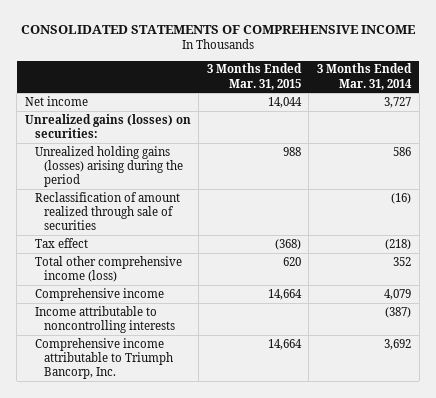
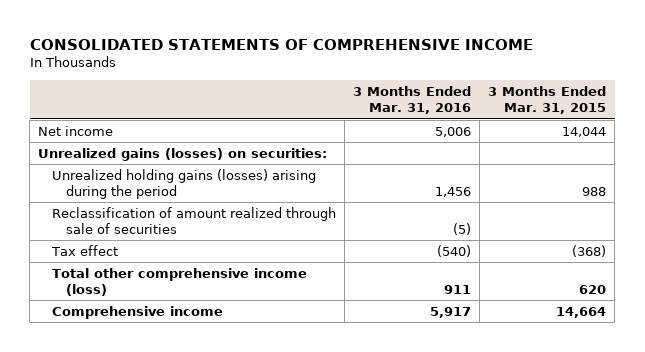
- | 3 Months Ended Mar. 31, 2015 | 3 Months Ended Mar. 31, 2014
+ | 3 Months Ended Mar. 31, 2016 | 3 Months Ended Mar. 31, 2015
- Income attributable to noncontrolling interests | | (387)
- Comprehensive income attributable to Triumph Bancorp, Inc. | 14,664 | 3,692

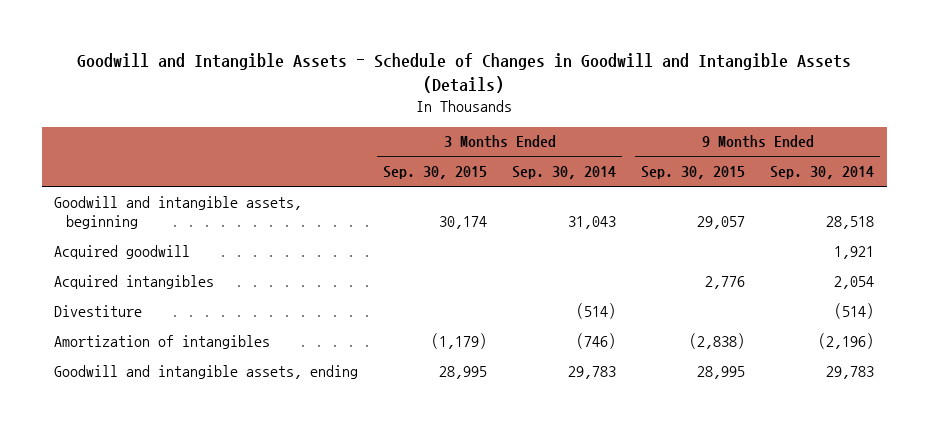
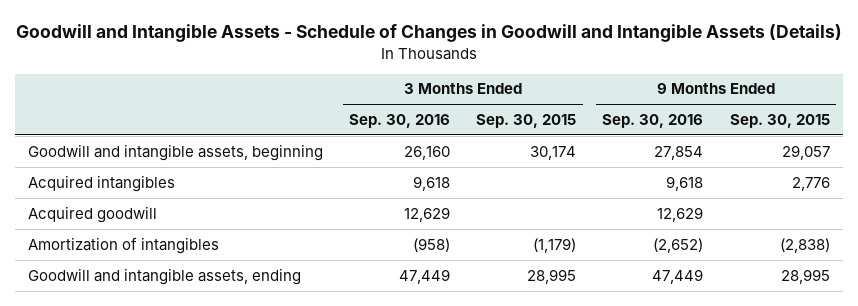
- | 3 Months Ended Sep. 30, 2015 | 3 Months Ended Sep. 30, 2014 | 9 Months Ended Sep. 30, 2015 | 9 Months Ended Sep. 30, 2014
+ | 3 Months Ended Sep. 30, 2016 | 3 Months Ended Sep. 30, 2015 | 9 Months Ended Sep. 30, 2016 | 9 Months Ended Sep. 30, 2015
- Divestiture | | (514) | | (514)
moved down: Acquired goodwill | 12,629 | | 12,629 |

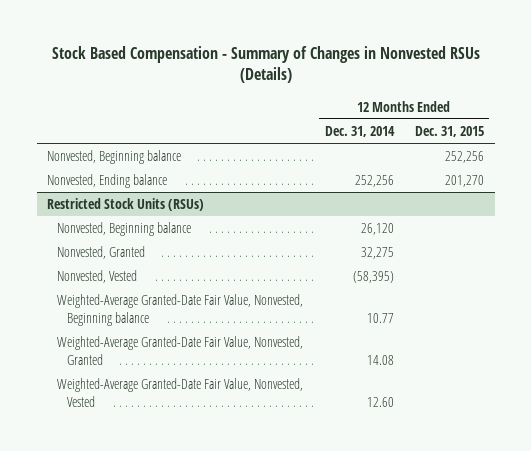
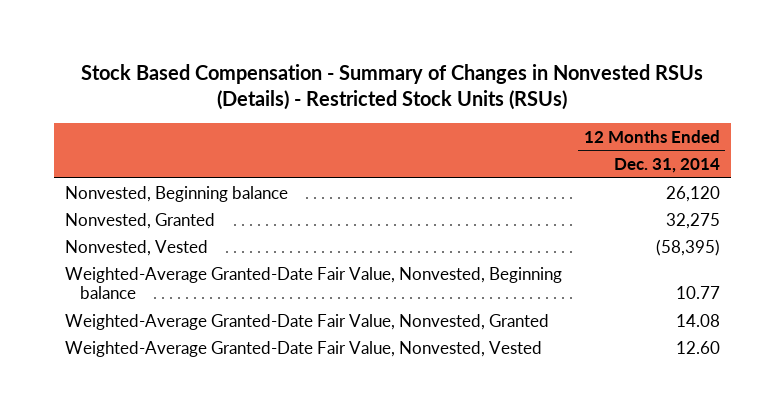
- Stock Based Compensation - Summary of Changes in Nonvested RSUs (Details)
+ Stock Based Compensation - Summary of Changes in Nonvested RSUs (Details) - Restricted Stock Units (RSUs)
- | 12 Months Ended Dec. 31, 2014 | 12 Months Ended Dec. 31, 2015
+ | 12 Months Ended Dec. 31, 2014
- Nonvested, Beginning balance | | 252,256
- Nonvested, Ending balance | 252,256 | 201,270
- Restricted Stock Units (RSUs)

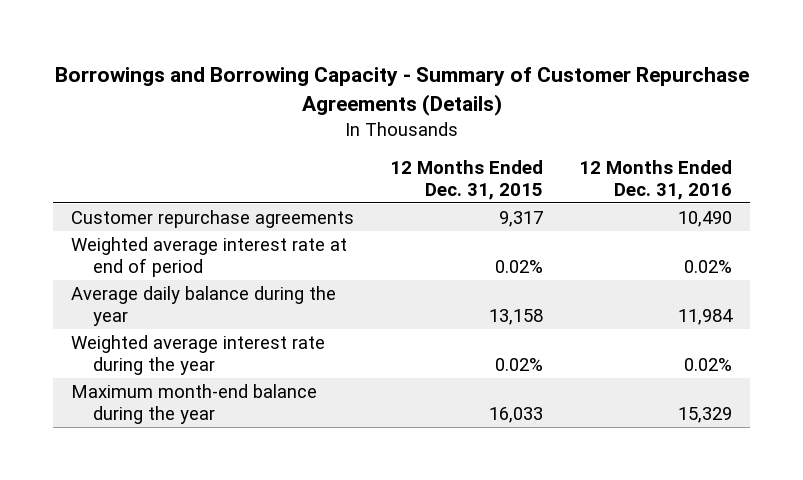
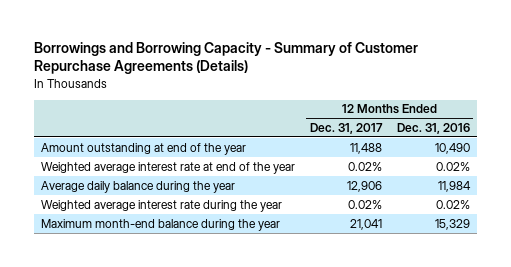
- | 12 Months Ended Dec. 31, 2015 | 12 Months Ended Dec. 31, 2016
+ | 12 Months Ended Dec. 31, 2017 | 12 Months Ended Dec. 31, 2016
- Customer repurchase agreements | 9,317 | 10,490
- Weighted average interest rate at end of period | 0.02% | 0.02%
+ Amount outstanding at end of the year | 11,488 | 10,490
+ Weighted average interest rate at end of the year | 0.02% | 0.02%

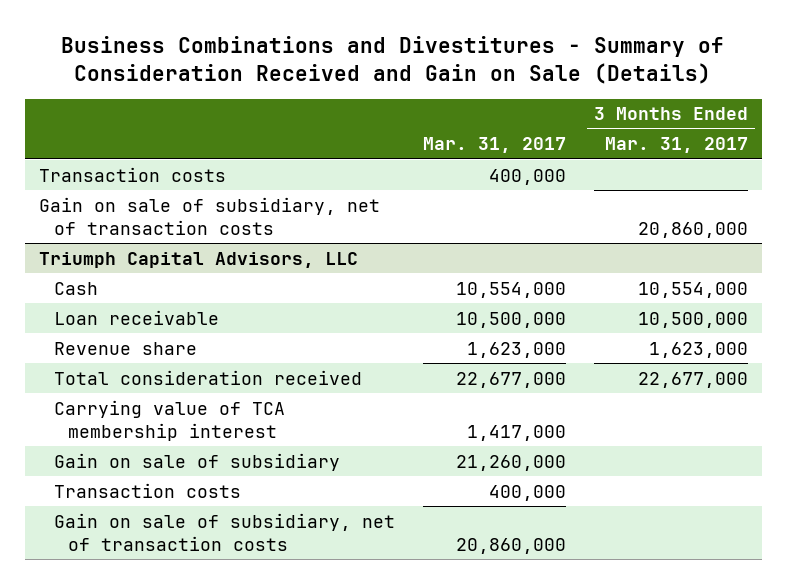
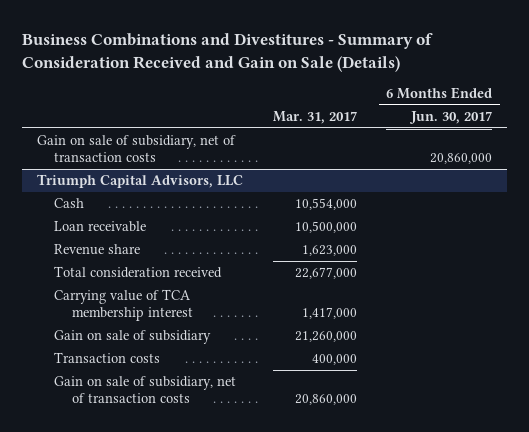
- | Mar. 31, 2017 | 3 Months Ended Mar. 31, 2017
+ | Mar. 31, 2017 | 6 Months Ended Jun. 30, 2017
- Transaction costs | 400,000 |

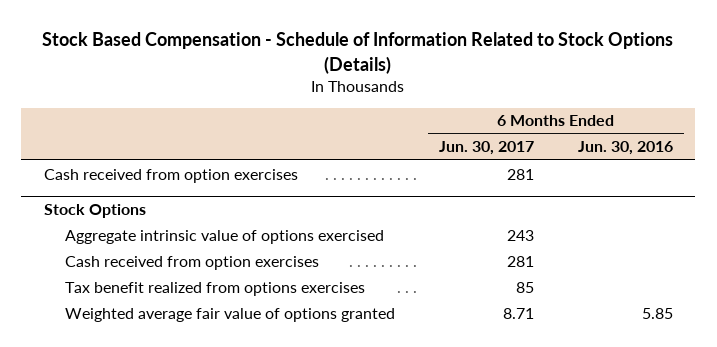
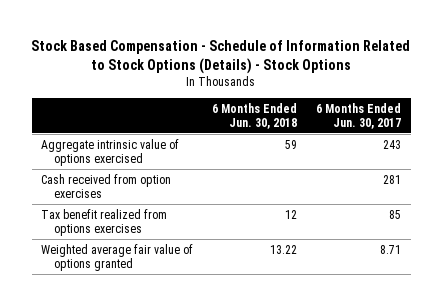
- Stock Based Compensation - Schedule of Information Related to Stock Options (Details)
+ Stock Based Compensation - Schedule of Information Related to Stock Options (Details) - Stock Options
- | 6 Months Ended Jun. 30, 2017 | 6 Months Ended Jun. 30, 2016
+ | 6 Months Ended Jun. 30, 2018 | 6 Months Ended Jun. 30, 2017
- Cash received from option exercises | 281 |
- Stock Options

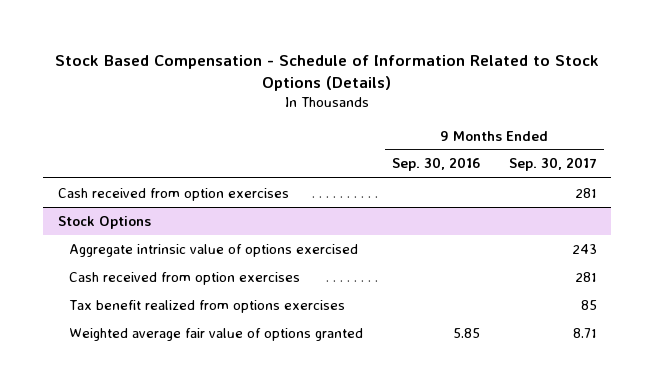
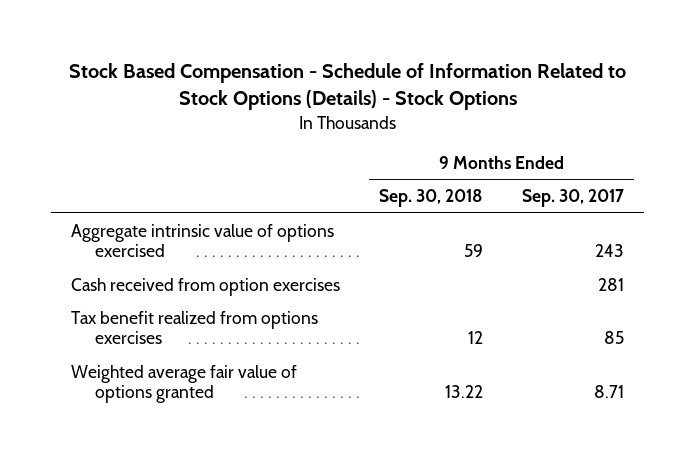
- Stock Based Compensation - Schedule of Information Related to Stock Options (Details)
+ Stock Based Compensation - Schedule of Information Related to Stock Options (Details) - Stock Options
- | 9 Months Ended Sep. 30, 2016 | 9 Months Ended Sep. 30, 2017
+ | 9 Months Ended Sep. 30, 2018 | 9 Months Ended Sep. 30, 2017
- Cash received from option exercises | | 281
- Stock Options

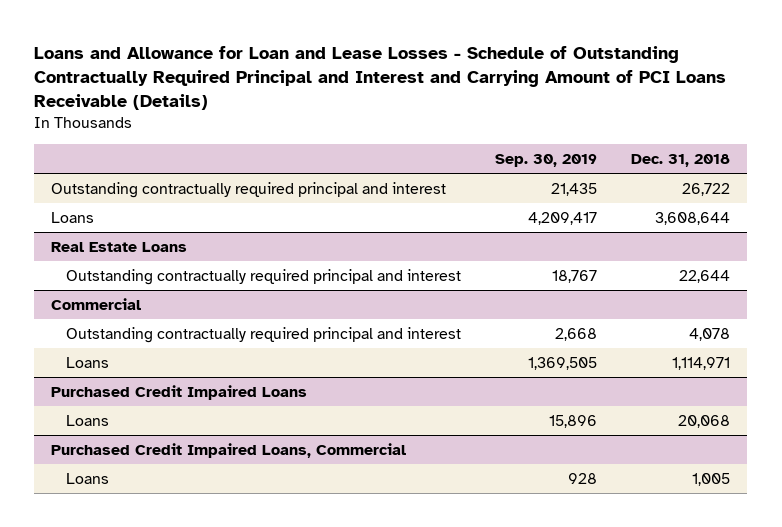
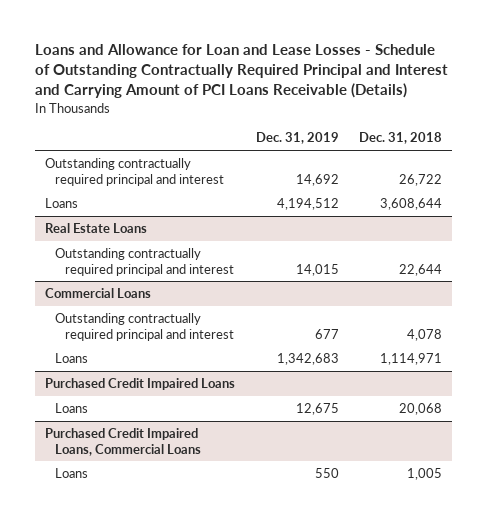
- | Sep. 30, 2019 | Dec. 31, 2018
+ | Dec. 31, 2019 | Dec. 31, 2018
- Commercial
+ Commercial Loans
- Purchased Credit Impaired Loans, Commercial
+ Purchased Credit Impaired Loans, Commercial Loans

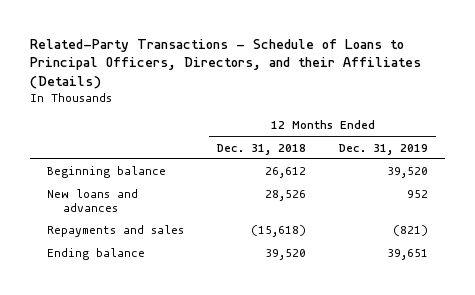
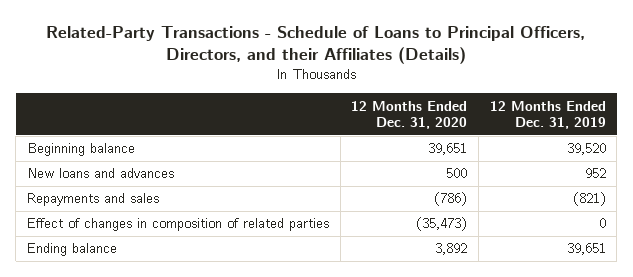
- | 12 Months Ended Dec. 31, 2018 | 12 Months Ended Dec. 31, 2019
+ | 12 Months Ended Dec. 31, 2020 | 12 Months Ended Dec. 31, 2019
+ Effect of changes in composition of related parties | (35,473) | 0

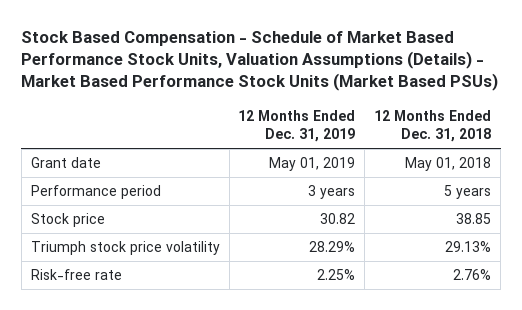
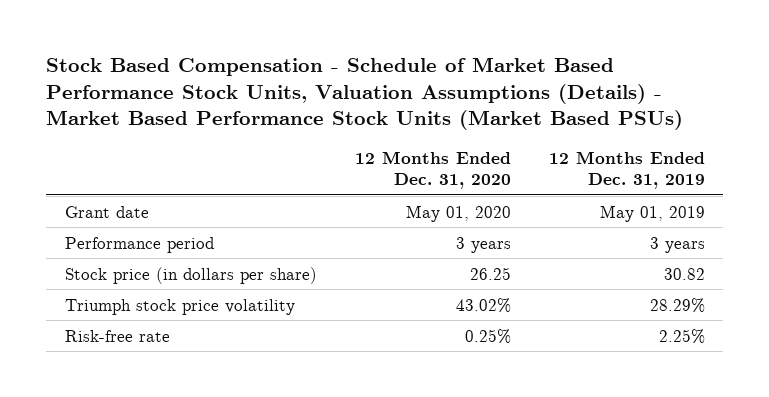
- | 12 Months Ended Dec. 31, 2019 | 12 Months Ended Dec. 31, 2018
+ | 12 Months Ended Dec. 31, 2020 | 12 Months Ended Dec. 31, 2019
- Stock price | 30.82 | 38.85
+ Stock price (in dollars per share) | 26.25 | 30.82

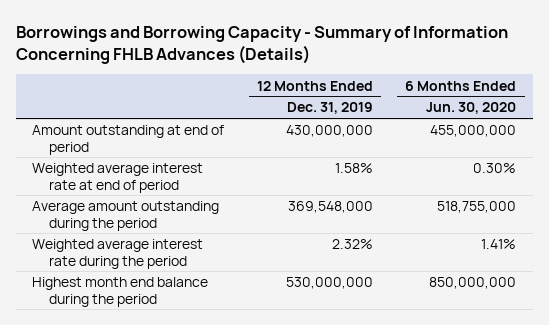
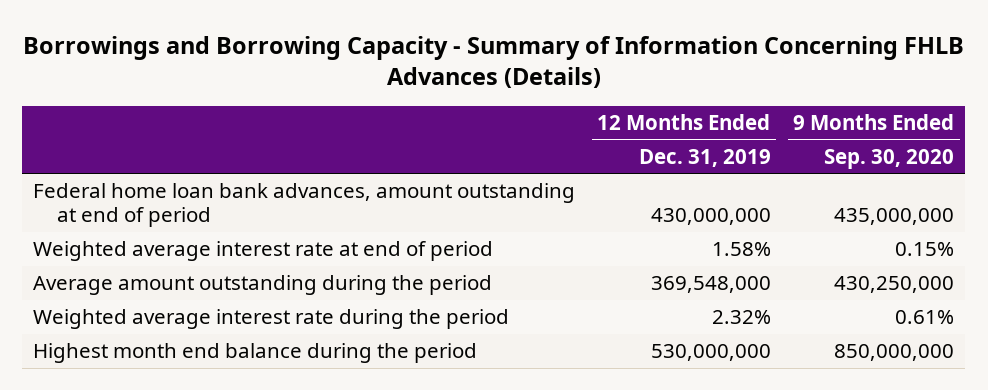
- | 12 Months Ended Dec. 31, 2019 | 6 Months Ended Jun. 30, 2020
+ | 12 Months Ended Dec. 31, 2019 | 9 Months Ended Sep. 30, 2020
- Amount outstanding at end of period | 430,000,000 | 455,000,000
+ Federal home loan bank advances, amount outstanding at end of period | 430,000,000 | 435,000,000

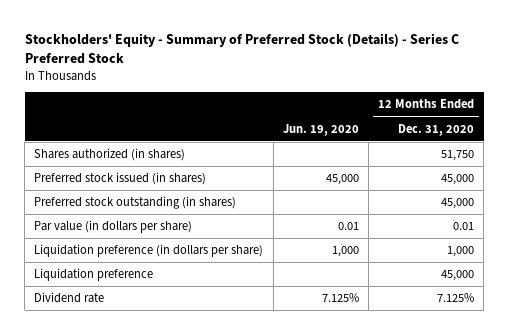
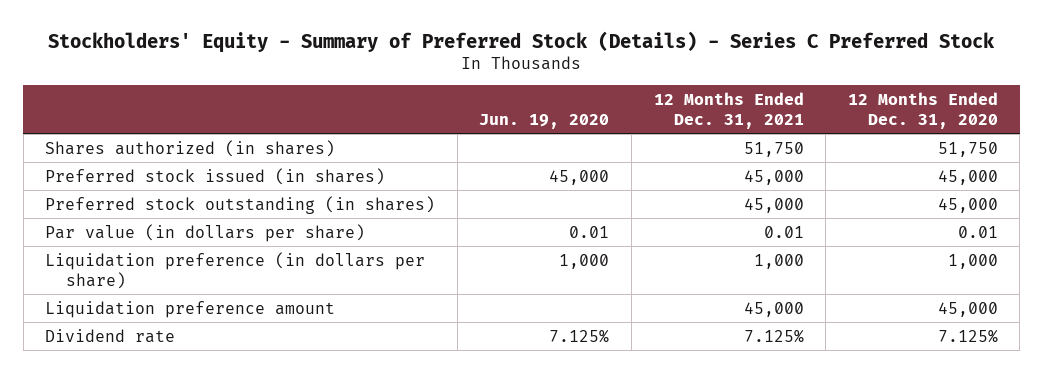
- | Jun. 19, 2020 | 12 Months Ended Dec. 31, 2020
+ | Jun. 19, 2020 | 12 Months Ended Dec. 31, 2021 | 12 Months Ended Dec. 31, 2020
- Liquidation preference | | 45,000
+ Liquidation preference amount | | 45,000 | 45,000

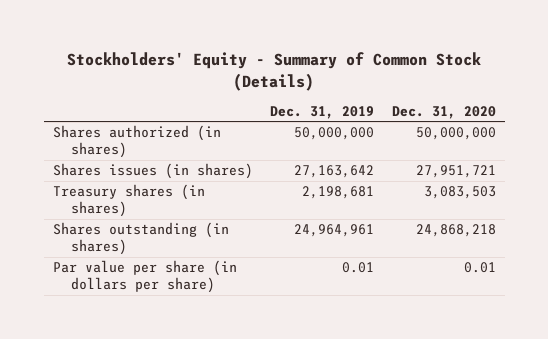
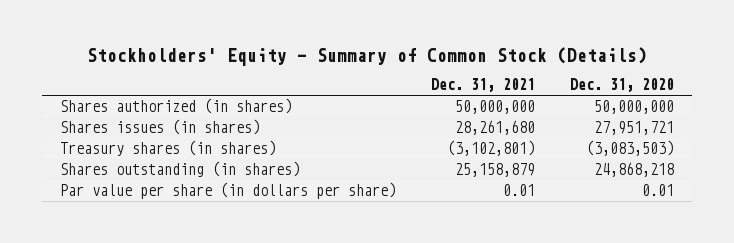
- | Dec. 31, 2019 | Dec. 31, 2020
+ | Dec. 31, 2021 | Dec. 31, 2020
- Treasury shares (in shares) | 2,198,681 | 3,083,503
+ Treasury shares (in shares) | (3,102,801) | (3,083,503)

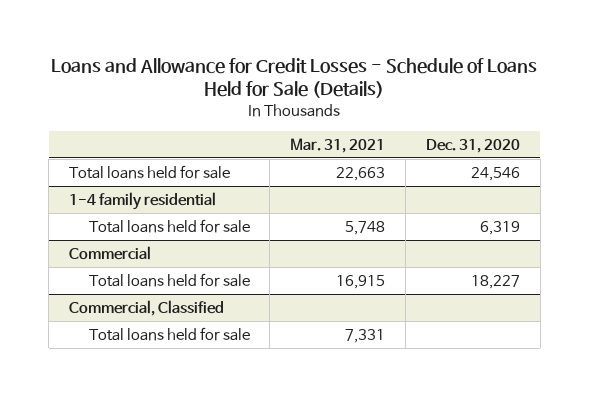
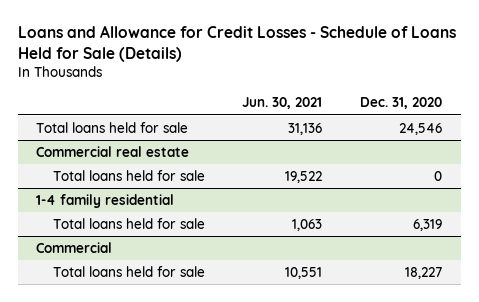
- | Mar. 31, 2021 | Dec. 31, 2020
+ | Jun. 30, 2021 | Dec. 31, 2020
+ Commercial real estate
+ Total loans held for sale | 19,522 | 0
- Commercial, Classified
- Total loans held for sale | 7,331 |

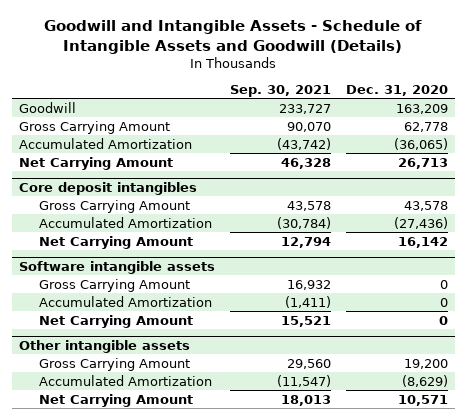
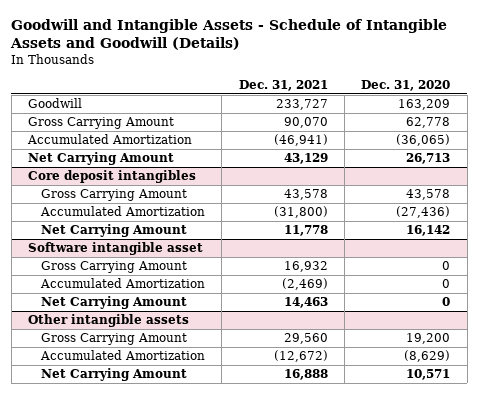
- | Sep. 30, 2021 | Dec. 31, 2020
+ | Dec. 31, 2021 | Dec. 31, 2020
- Software intangible assets
+ Software intangible asset

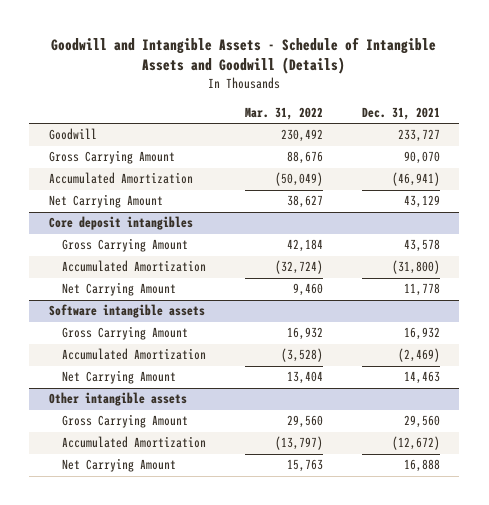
- | Dec. 31, 2021 | Dec. 31, 2020
+ | Mar. 31, 2022 | Dec. 31, 2021
- Software intangible asset
+ Software intangible assets

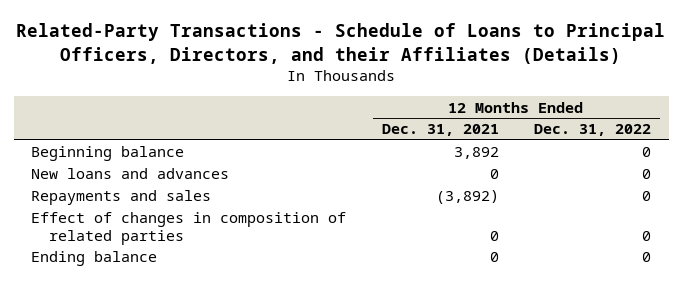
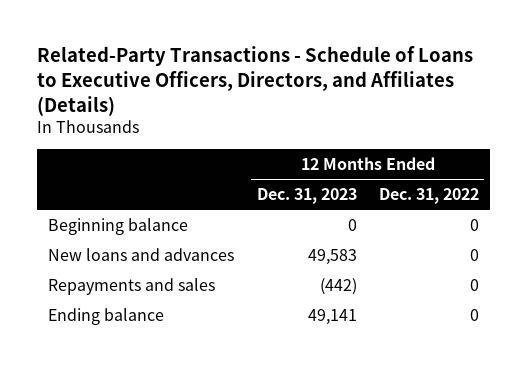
- Related-Party Transactions - Schedule of Loans to Principal Officers, Directors, and their Affiliates (Details)
+ Related-Party Transactions - Schedule of Loans to Executive Officers, Directors, and Affiliates (Details)
- | 12 Months Ended Dec. 31, 2021 | 12 Months Ended Dec. 31, 2022
+ | 12 Months Ended Dec. 31, 2023 | 12 Months Ended Dec. 31, 2022
- Effect of changes in composition of related parties | 0 | 0

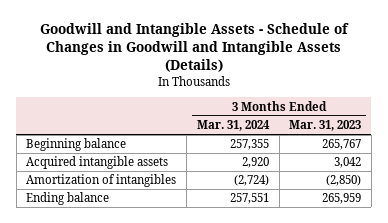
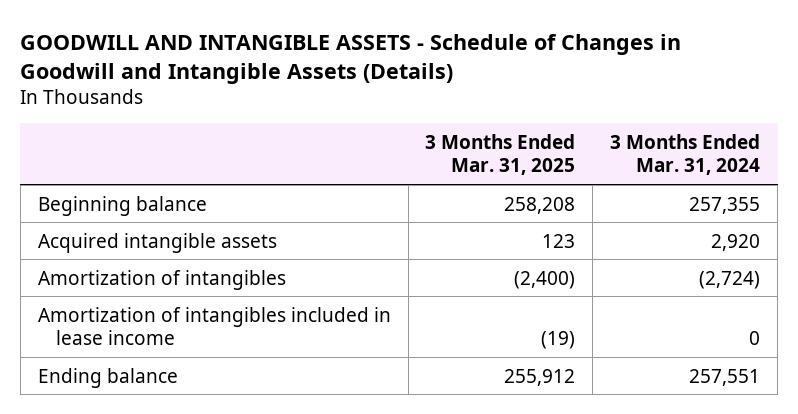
- Goodwill and Intangible Assets - Schedule of Changes in Goodwill and Intangible Assets (Details)
+ GOODWILL AND INTANGIBLE ASSETS - Schedule of Changes in Goodwill and Intangible Assets (Details)
- | 3 Months Ended Mar. 31, 2024 | 3 Months Ended Mar. 31, 2023
+ | 3 Months Ended Mar. 31, 2025 | 3 Months Ended Mar. 31, 2024
+ Amortization of intangibles included in lease income | (19) | 0

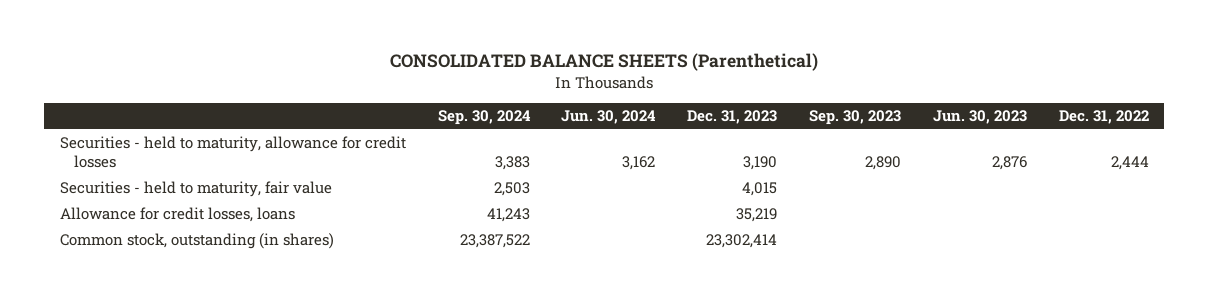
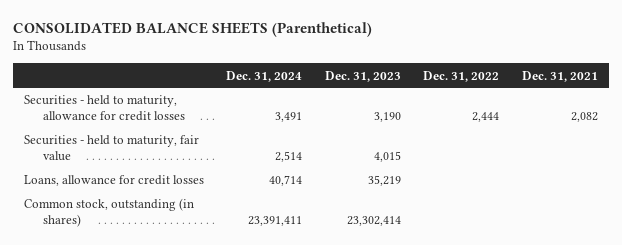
- | Sep. 30, 2024 | Jun. 30, 2024 | Dec. 31, 2023 | Sep. 30, 2023 | Jun. 30, 2023 | Dec. 31, 2022
+ | Dec. 31, 2024 | Dec. 31, 2023 | Dec. 31, 2022 | Dec. 31, 2021
- Allowance for credit losses, loans | 41,243 | | 35,219 | | |
+ Loans, allowance for credit losses | 40,714 | 35,219 | |

